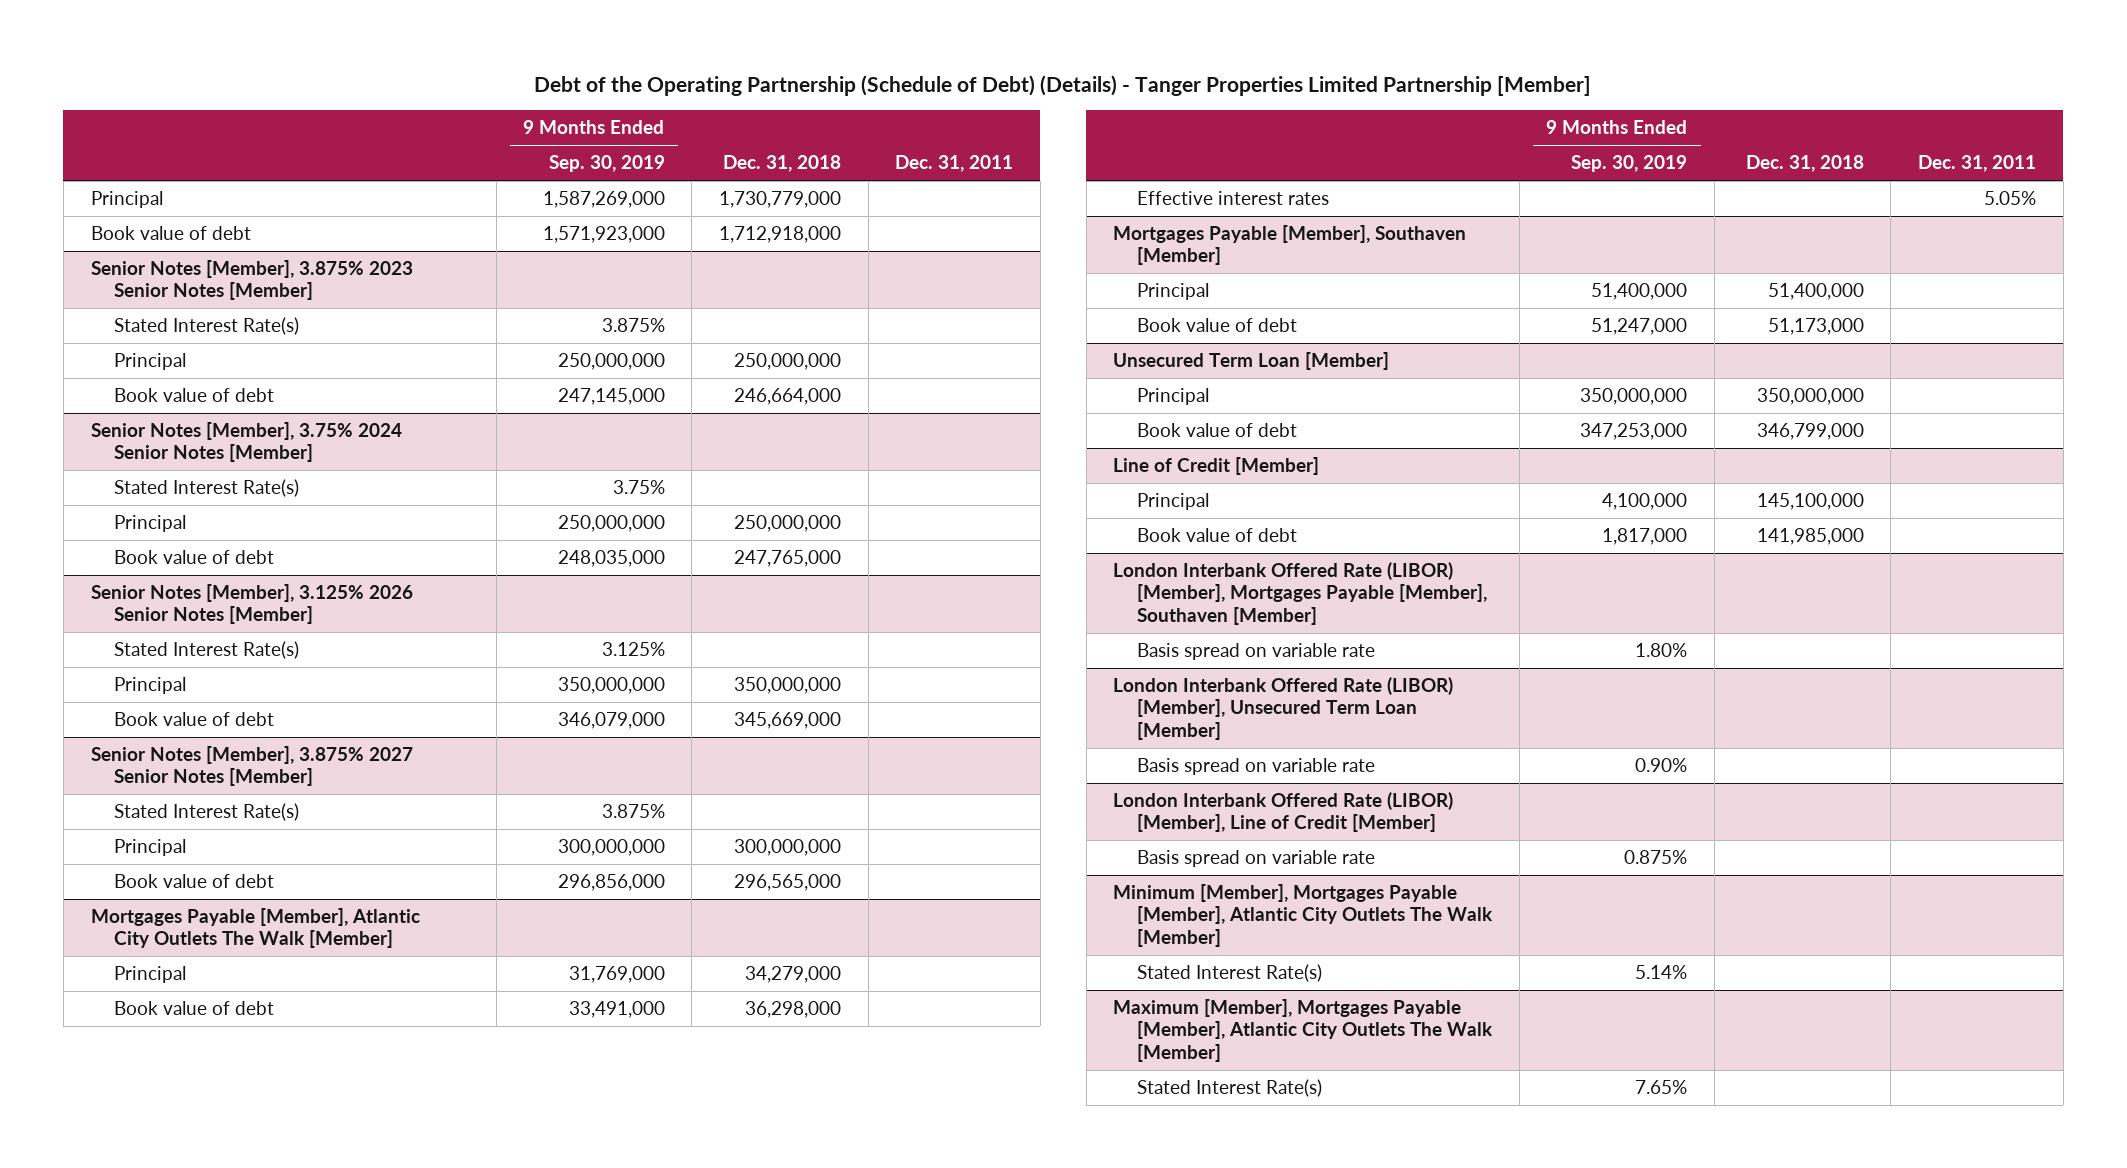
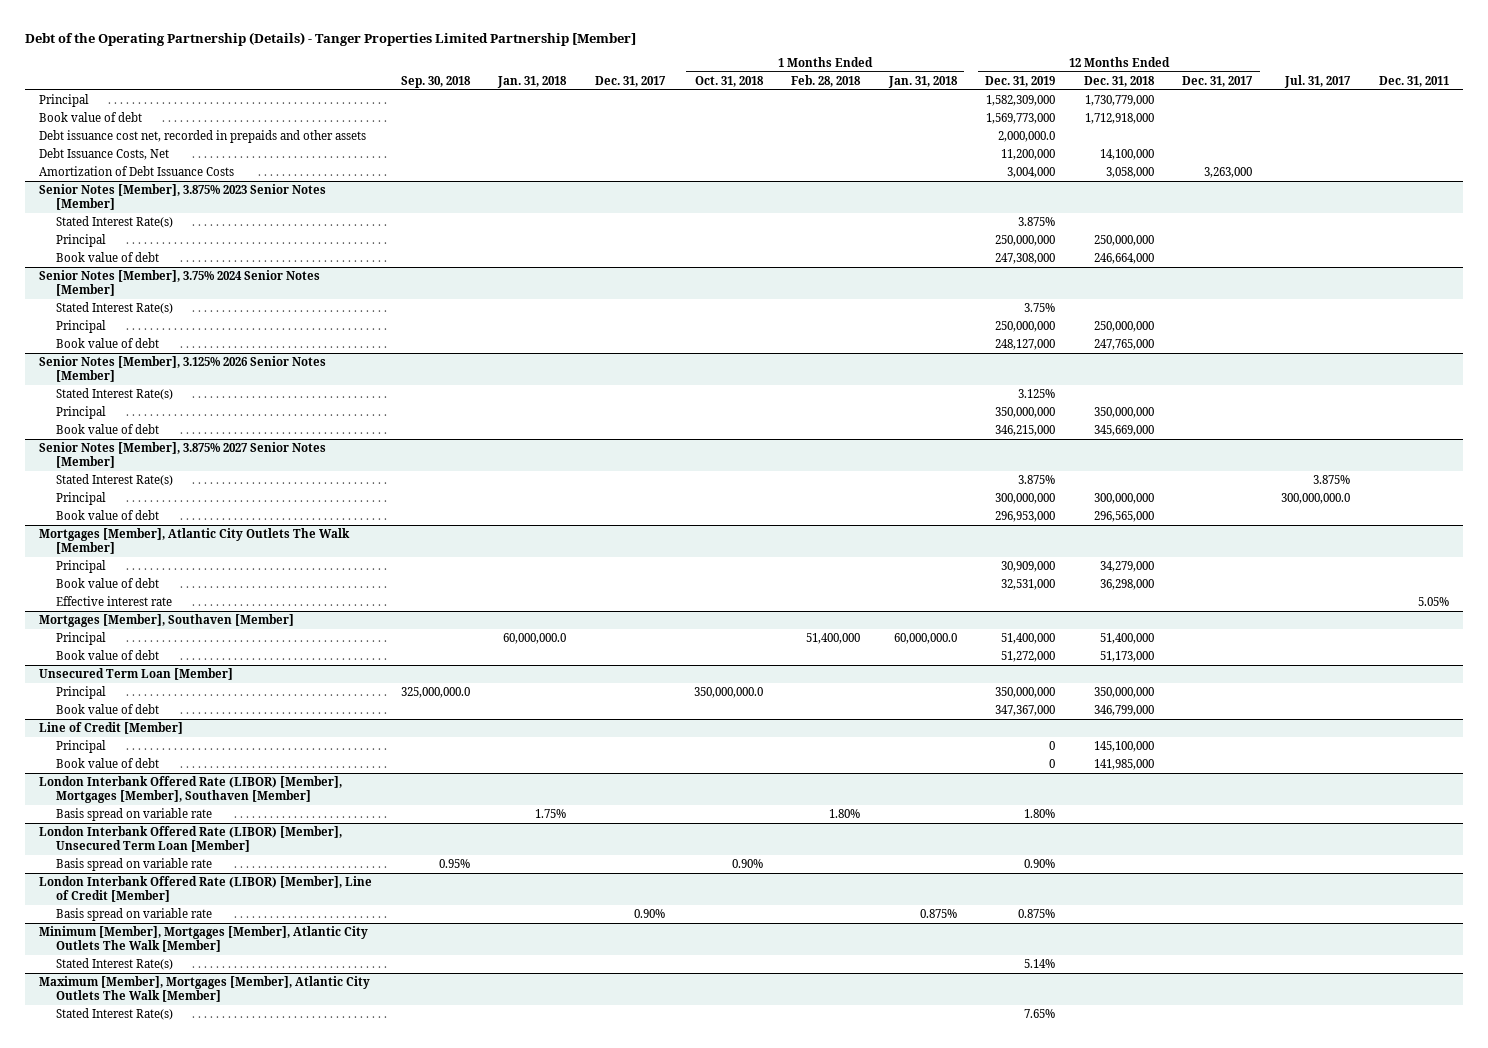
- Debt of the Operating Partnership (Schedule of Debt) (Details) - Tanger Properties Limited Partnership [Member]
+ Debt of the Operating Partnership (Details) - Tanger Properties Limited Partnership [Member]
- | 9 Months Ended Sep. 30, 2019 | Dec. 31, 2018 | Dec. 31, 2011
+ | Sep. 30, 2018 | Jan. 31, 2018 | Dec. 31, 2017 | 1 Months Ended Oct. 31, 2018 | 1 Months Ended Feb. 28, 2018 | 1 Months Ended Jan. 31, 2018 | 12 Months Ended Dec. 31, 2019 | 12 Months Ended Dec. 31, 2018 | 12 Months Ended Dec. 31, 2017 | Jul. 31, 2017 | Dec. 31, 2011
+ Debt issuance cost net, recorded in prepaids and other assets | | | | | | | 2,000,000.0 | | | |
+ Debt Issuance Costs, Net | | | | | | | 11,200,000 | 14,100,000 | | |
+ Amortization of Debt Issuance Costs | | | | | | | 3,004,000 | 3,058,000 | 3,263,000 | |
- Mortgages Payable [Member], Atlantic City Outlets The Walk [Member]
+ Mortgages [Member], Atlantic City Outlets The Walk [Member]
- Effective interest rates | | | 5.05%
- Mortgages Payable [Member], Southaven [Member]
+ Effective interest rate | | | | | | | | | | | 5.05%
+ Mortgages [Member], Southaven [Member]
- London Interbank Offered Rate (LIBOR) [Member], Mortgages Payable [Member], Southaven [Member]
+ London Interbank Offered Rate (LIBOR) [Member], Mortgages [Member], Southaven [Member]
- Minimum [Member], Mortgages Payable [Member], Atlantic City Outlets The Walk [Member]
+ Minimum [Member], Mortgages [Member], Atlantic City Outlets The Walk [Member]
- Maximum [Member], Mortgages Payable [Member], Atlantic City Outlets The Walk [Member]
+ Maximum [Member], Mortgages [Member], Atlantic City Outlets The Walk [Member]

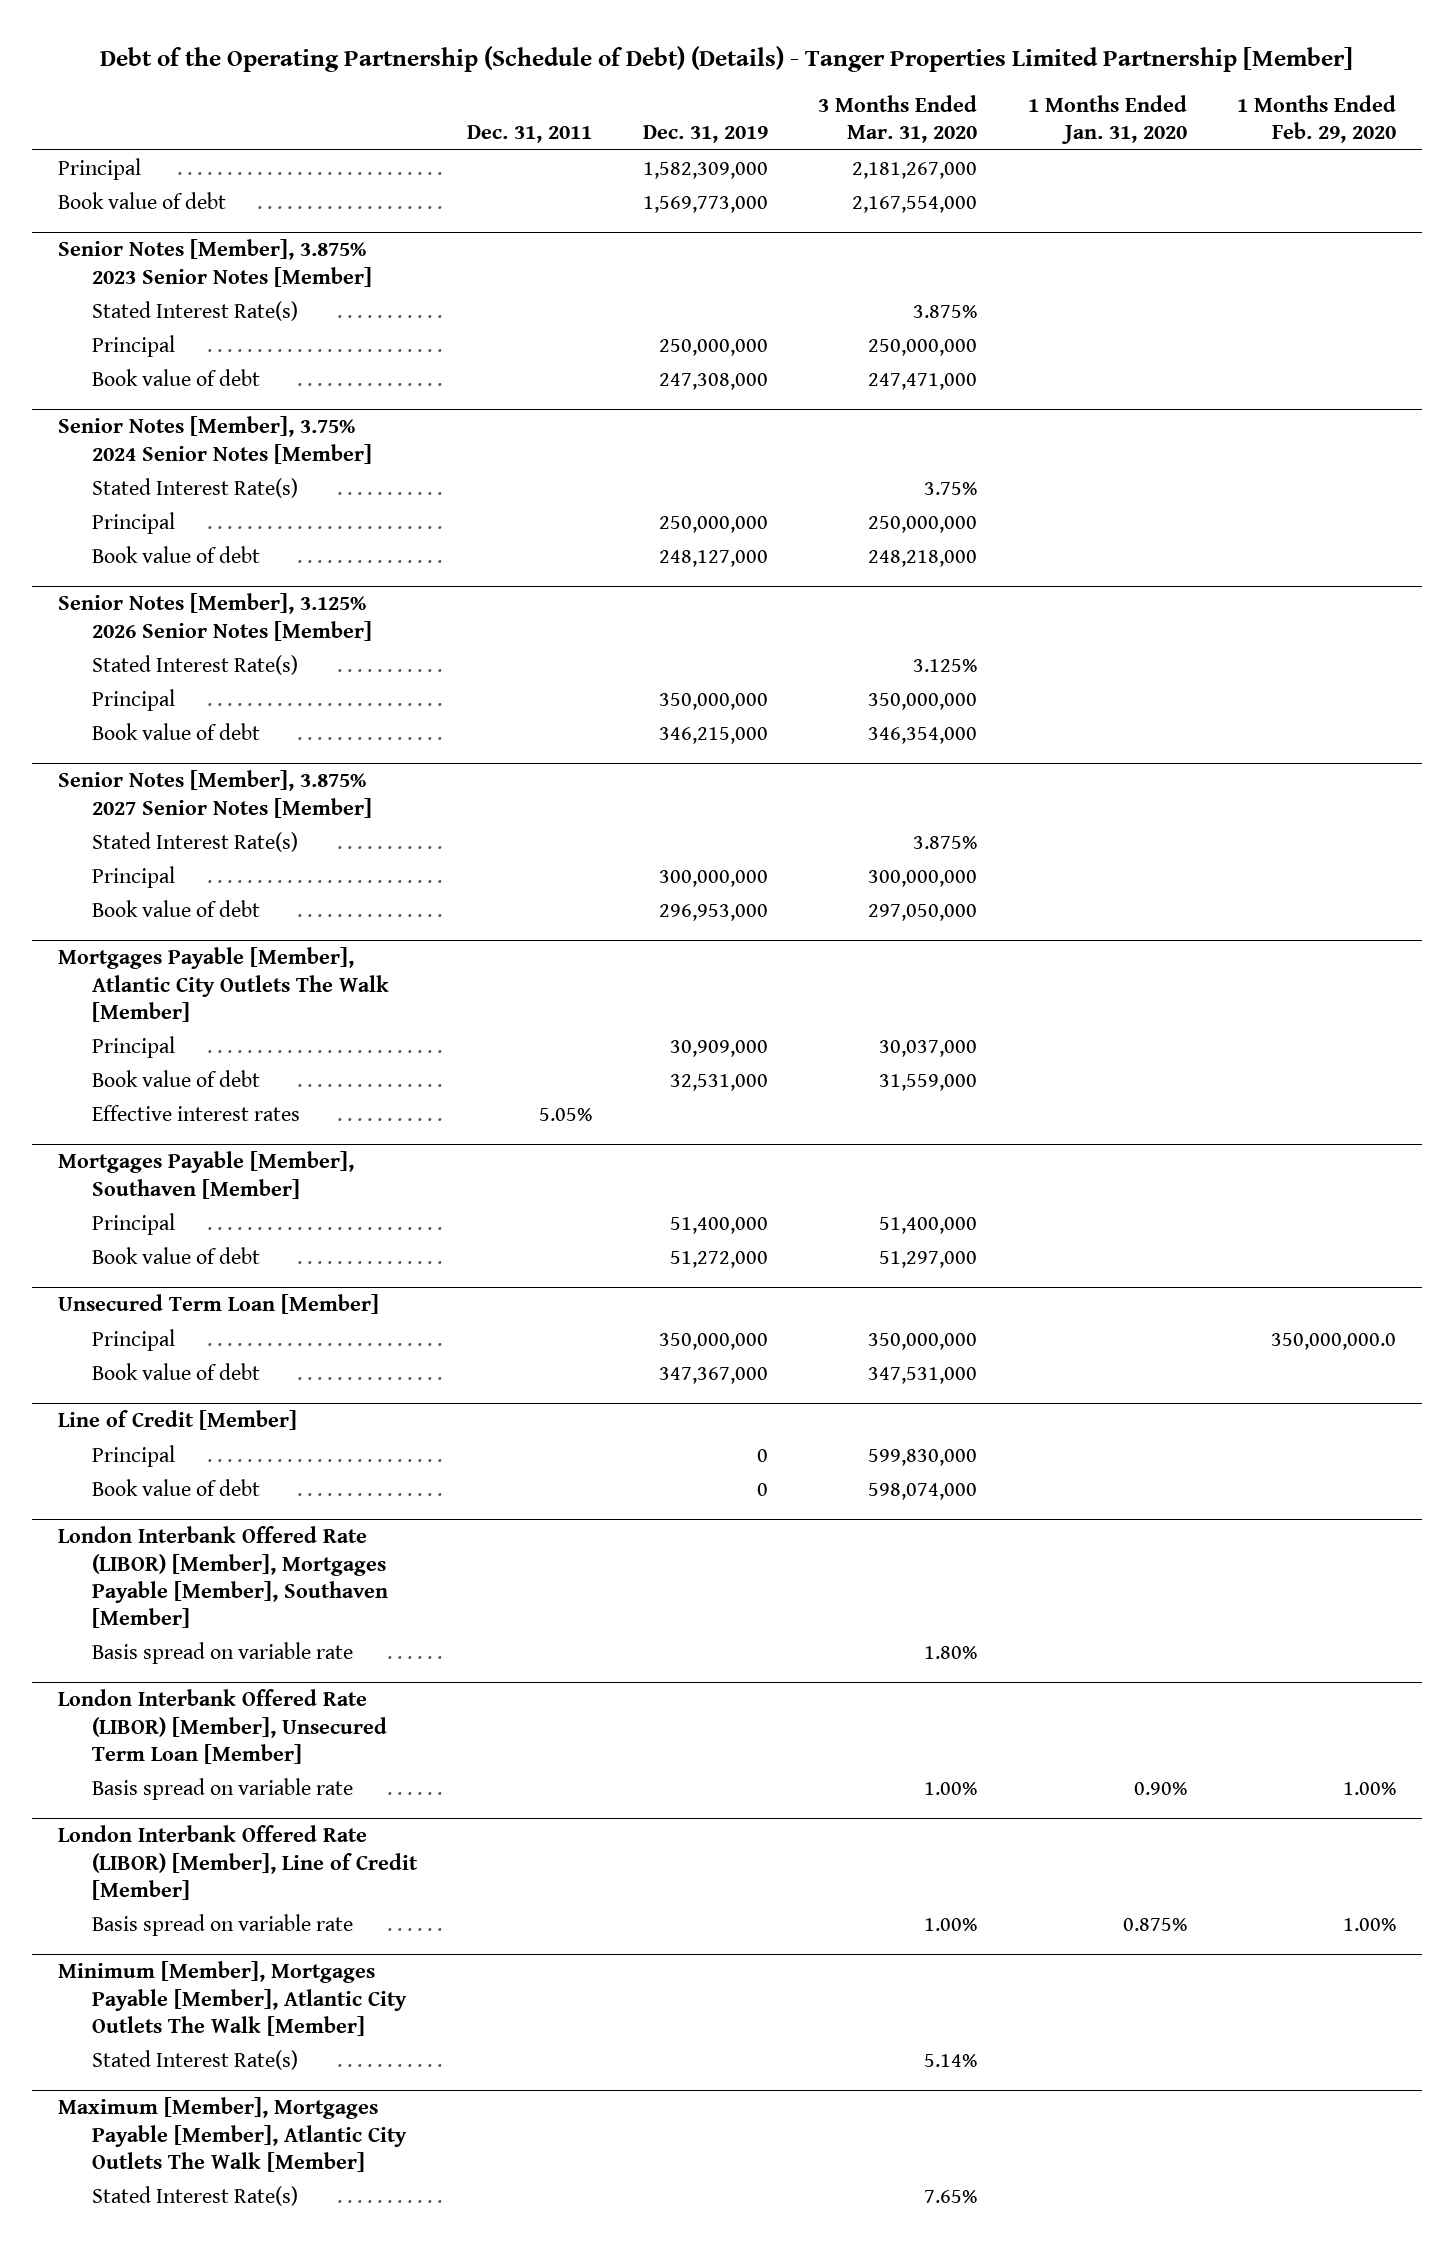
- Debt of the Operating Partnership (Details) - Tanger Properties Limited Partnership [Member]
+ Debt of the Operating Partnership (Schedule of Debt) (Details) - Tanger Properties Limited Partnership [Member]
- | Sep. 30, 2018 | Jan. 31, 2018 | Dec. 31, 2017 | 1 Months Ended Oct. 31, 2018 | 1 Months Ended Feb. 28, 2018 | 1 Months Ended Jan. 31, 2018 | 12 Months Ended Dec. 31, 2019 | 12 Months Ended Dec. 31, 2018 | 12 Months Ended Dec. 31, 2017 | Jul. 31, 2017 | Dec. 31, 2011
+ | Dec. 31, 2011 | Dec. 31, 2019 | 3 Months Ended Mar. 31, 2020 | 1 Months Ended Jan. 31, 2020 | 1 Months Ended Feb. 29, 2020
- Debt issuance cost net, recorded in prepaids and other assets | | | | | | | 2,000,000.0 | | | |
- Debt Issuance Costs, Net | | | | | | | 11,200,000 | 14,100,000 | | |
- Amortization of Debt Issuance Costs | | | | | | | 3,004,000 | 3,058,000 | 3,263,000 | |
- Mortgages [Member], Atlantic City Outlets The Walk [Member]
+ Mortgages Payable [Member], Atlantic City Outlets The Walk [Member]
- Effective interest rate | | | | | | | | | | | 5.05%
- Mortgages [Member], Southaven [Member]
+ Effective interest rates | 5.05% | | | |
+ Mortgages Payable [Member], Southaven [Member]
- London Interbank Offered Rate (LIBOR) [Member], Mortgages [Member], Southaven [Member]
+ London Interbank Offered Rate (LIBOR) [Member], Mortgages Payable [Member], Southaven [Member]
- Minimum [Member], Mortgages [Member], Atlantic City Outlets The Walk [Member]
+ Minimum [Member], Mortgages Payable [Member], Atlantic City Outlets The Walk [Member]
- Maximum [Member], Mortgages [Member], Atlantic City Outlets The Walk [Member]
+ Maximum [Member], Mortgages Payable [Member], Atlantic City Outlets The Walk [Member]

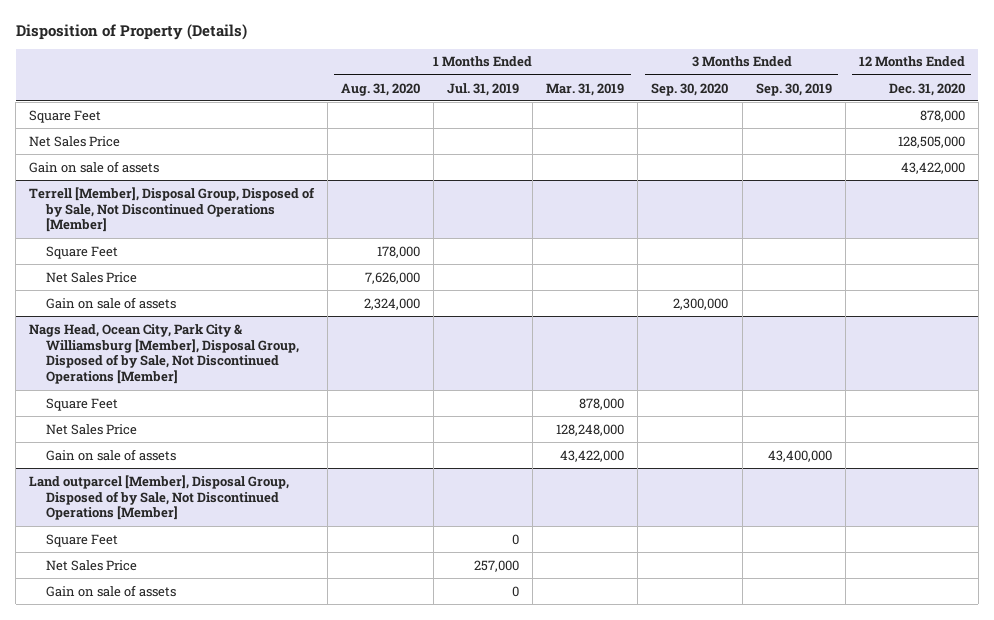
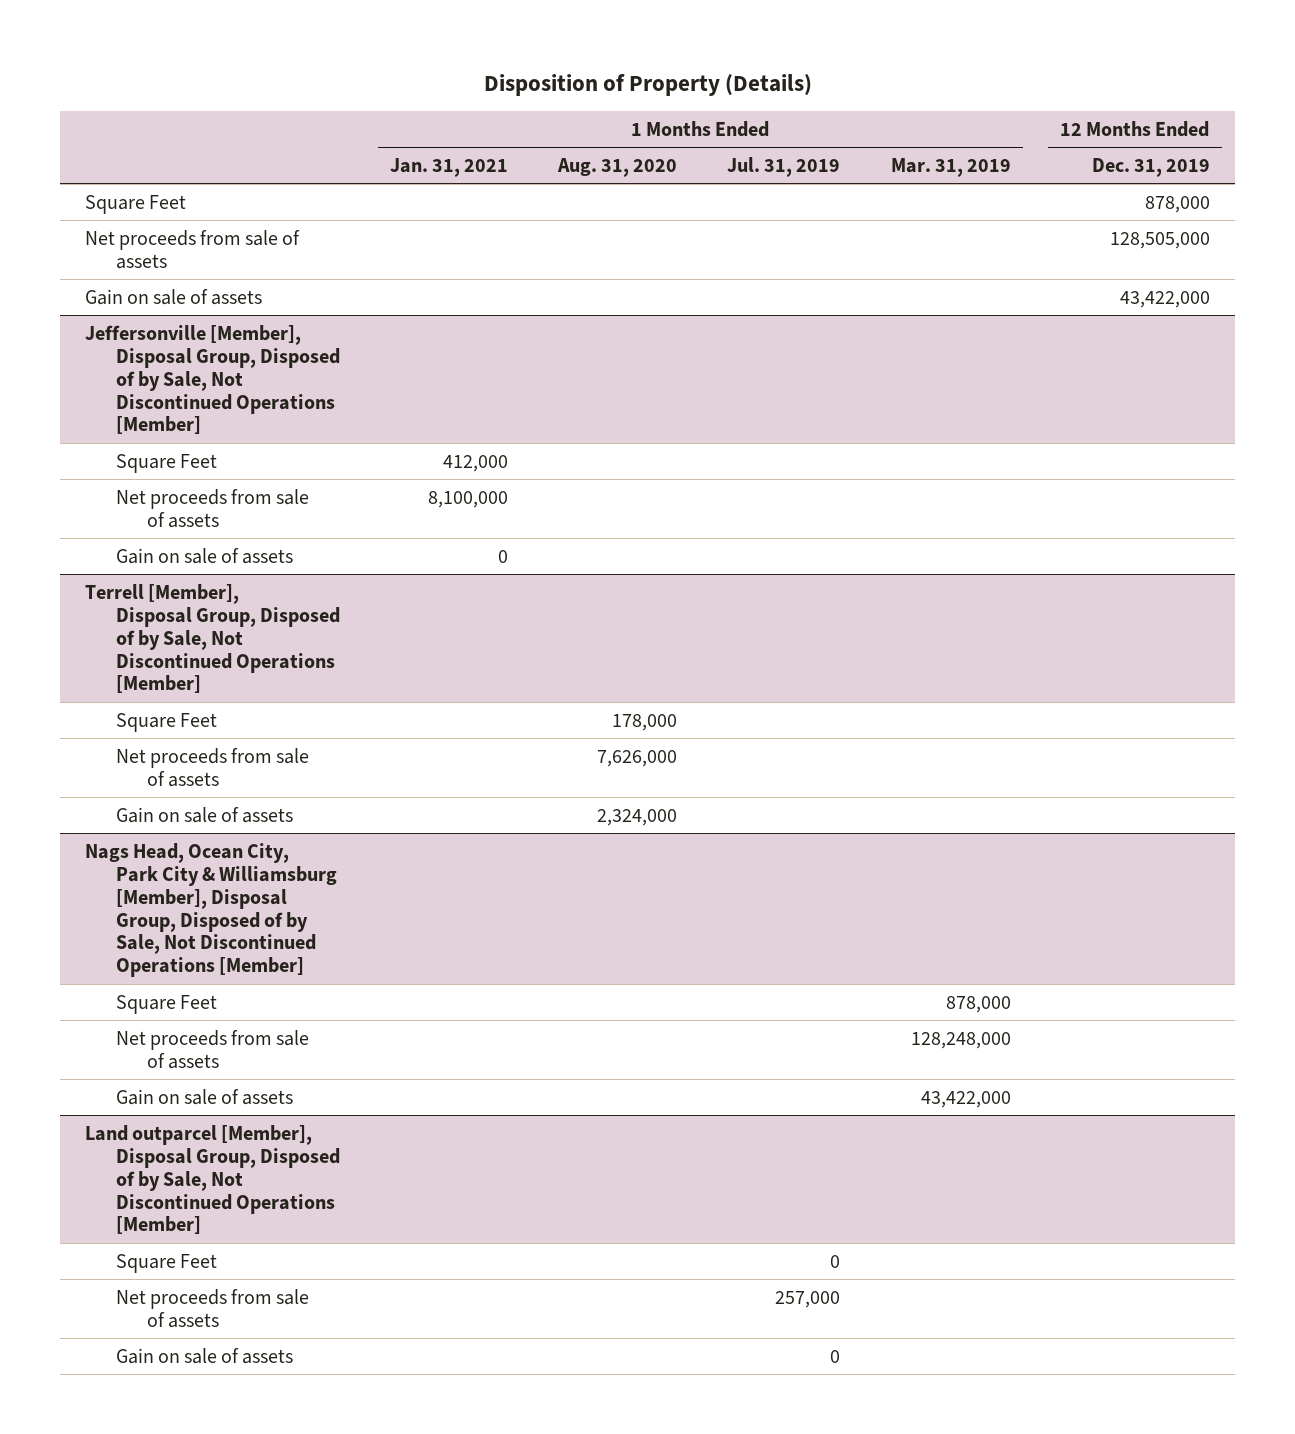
- | 1 Months Ended Aug. 31, 2020 | 1 Months Ended Jul. 31, 2019 | 1 Months Ended Mar. 31, 2019 | 3 Months Ended Sep. 30, 2020 | 3 Months Ended Sep. 30, 2019 | 12 Months Ended Dec. 31, 2020
+ | 1 Months Ended Jan. 31, 2021 | 1 Months Ended Aug. 31, 2020 | 1 Months Ended Jul. 31, 2019 | 1 Months Ended Mar. 31, 2019 | 12 Months Ended Dec. 31, 2019
- Net Sales Price | | | | | | 128,505,000
+ Net proceeds from sale of assets | | | | | 128,505,000
+ Jeffersonville [Member], Disposal Group, Disposed of by Sale, Not Discontinued Operations [Member]
+ Square Feet | 412,000 | | | |
+ Net proceeds from sale of assets | 8,100,000 | | | |
+ Gain on sale of assets | 0 | | | |
@ Terrell [Member], Disposal Group, Disposed of by Sale, Not Discontinued Operations [Member]
- Net Sales Price | 7,626,000 | | | | |
+ Net proceeds from sale of assets | | 7,626,000 | | |
@ Nags Head, Ocean City, Park City & Williamsburg [Member], Disposal Group, Disposed of by Sale, Not Discontinued Operations [Member]
- Net Sales Price | | | 128,248,000 | | |
+ Net proceeds from sale of assets | | | | 128,248,000 |
@ Land outparcel [Member], Disposal Group, Disposed of by Sale, Not Discontinued Operations [Member]
- Net Sales Price | | 257,000 | | | |
+ Net proceeds from sale of assets | | | 257,000 | |

